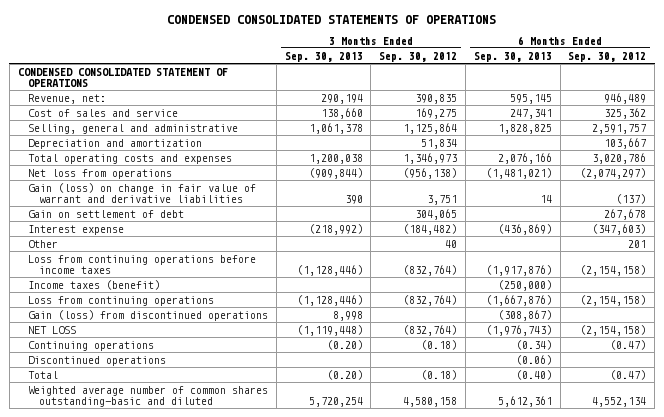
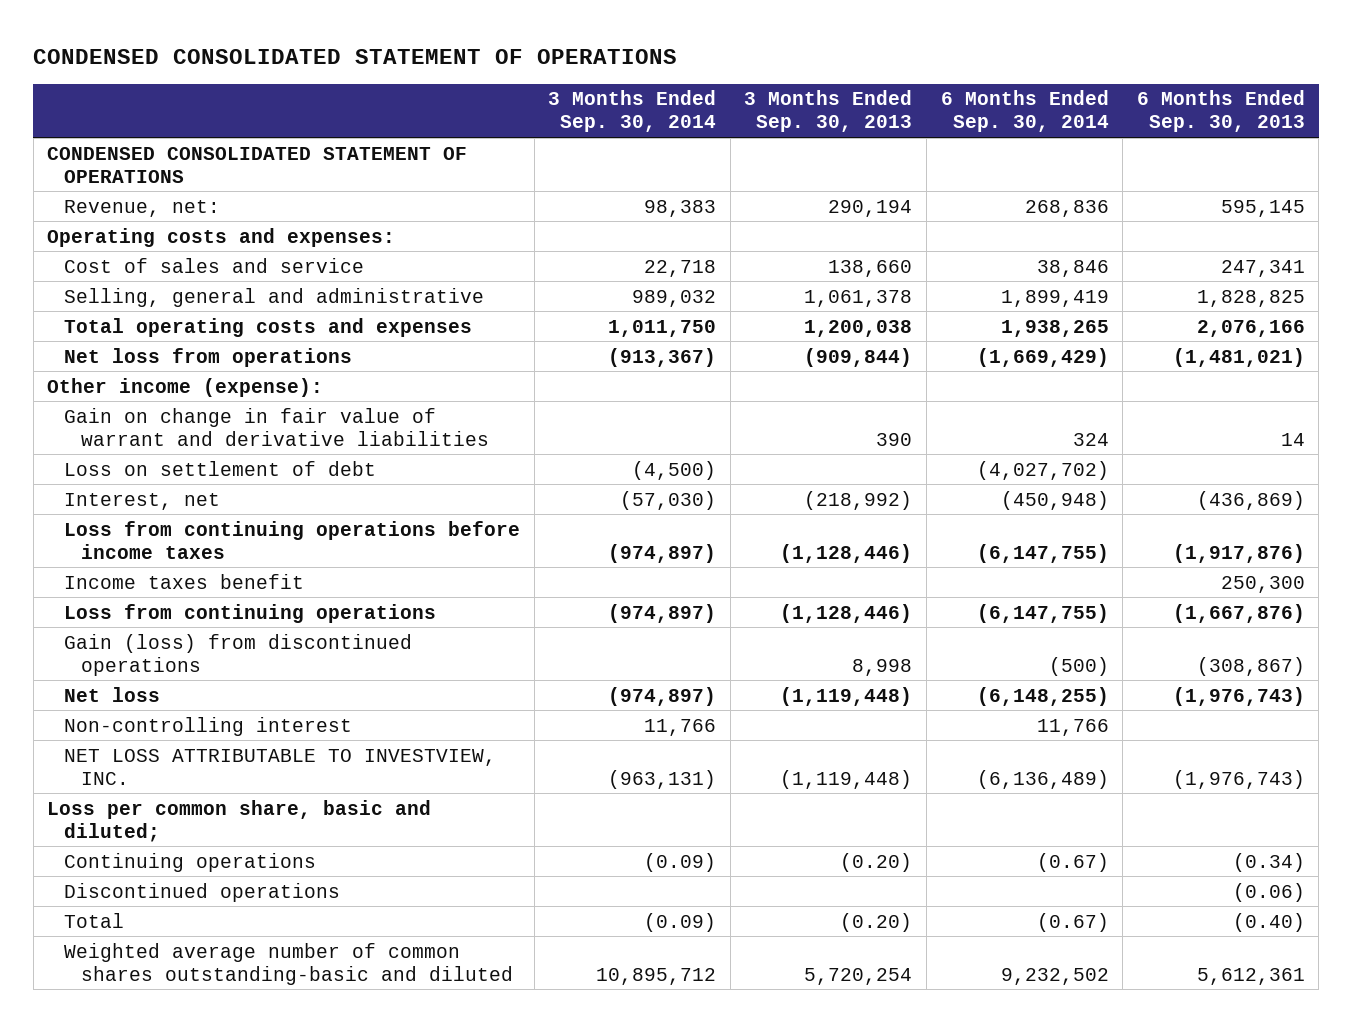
- CONDENSED CONSOLIDATED STATEMENTS OF OPERATIONS
+ CONDENSED CONSOLIDATED STATEMENT OF OPERATIONS
- | 3 Months Ended Sep. 30, 2013 | 3 Months Ended Sep. 30, 2012 | 6 Months Ended Sep. 30, 2013 | 6 Months Ended Sep. 30, 2012
+ | 3 Months Ended Sep. 30, 2014 | 3 Months Ended Sep. 30, 2013 | 6 Months Ended Sep. 30, 2014 | 6 Months Ended Sep. 30, 2013
+ Operating costs and expenses:
- Depreciation and amortization | | 51,834 | | 103,667
- Gain (loss) on change in fair value of warrant and derivative liabilities | 390 | 3,751 | 14 | (137)
- Gain on settlement of debt | | 304,065 | | 267,678
- Interest expense | (218,992) | (184,482) | (436,869) | (347,603)
- Other | | 40 | | 201
+ Other income (expense):
+ Gain on change in fair value of warrant and derivative liabilities | | 390 | 324 | 14
+ Loss on settlement of debt | (4,500) | | (4,027,702) |
+ Interest, net | (57,030) | (218,992) | (450,948) | (436,869)
- Income taxes (benefit) | | | (250,000) |
+ Income taxes benefit | | | | 250,300
- NET LOSS | (1,119,448) | (832,764) | (1,976,743) | (2,154,158)
+ Net loss | (974,897) | (1,119,448) | (6,148,255) | (1,976,743)
+ Non-controlling interest | 11,766 | | 11,766 |
+ NET LOSS ATTRIBUTABLE TO INVESTVIEW, INC. | (963,131) | (1,119,448) | (6,136,489) | (1,976,743)
+ Loss per common share, basic and diluted;

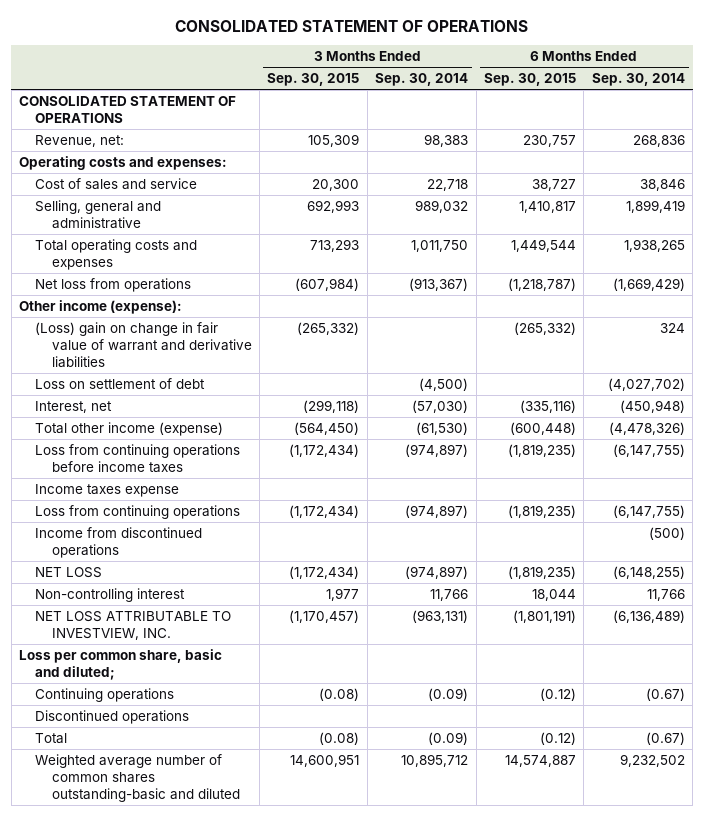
- CONDENSED CONSOLIDATED STATEMENT OF OPERATIONS
+ CONSOLIDATED STATEMENT OF OPERATIONS
- | 3 Months Ended Sep. 30, 2014 | 3 Months Ended Sep. 30, 2013 | 6 Months Ended Sep. 30, 2014 | 6 Months Ended Sep. 30, 2013
+ | 3 Months Ended Sep. 30, 2015 | 3 Months Ended Sep. 30, 2014 | 6 Months Ended Sep. 30, 2015 | 6 Months Ended Sep. 30, 2014
- CONDENSED CONSOLIDATED STATEMENT OF OPERATIONS
+ CONSOLIDATED STATEMENT OF OPERATIONS
- Gain on change in fair value of warrant and derivative liabilities | | 390 | 324 | 14
+ (Loss) gain on change in fair value of warrant and derivative liabilities | (265,332) | | (265,332) | 324
+ Total other income (expense) | (564,450) | (61,530) | (600,448) | (4,478,326)
- Income taxes benefit | | | | 250,300
+ Income taxes expense
- Gain (loss) from discontinued operations | | 8,998 | (500) | (308,867)
- Net loss | (974,897) | (1,119,448) | (6,148,255) | (1,976,743)
+ Income from discontinued operations | | | | (500)
+ NET LOSS | (1,172,434) | (974,897) | (1,819,235) | (6,148,255)

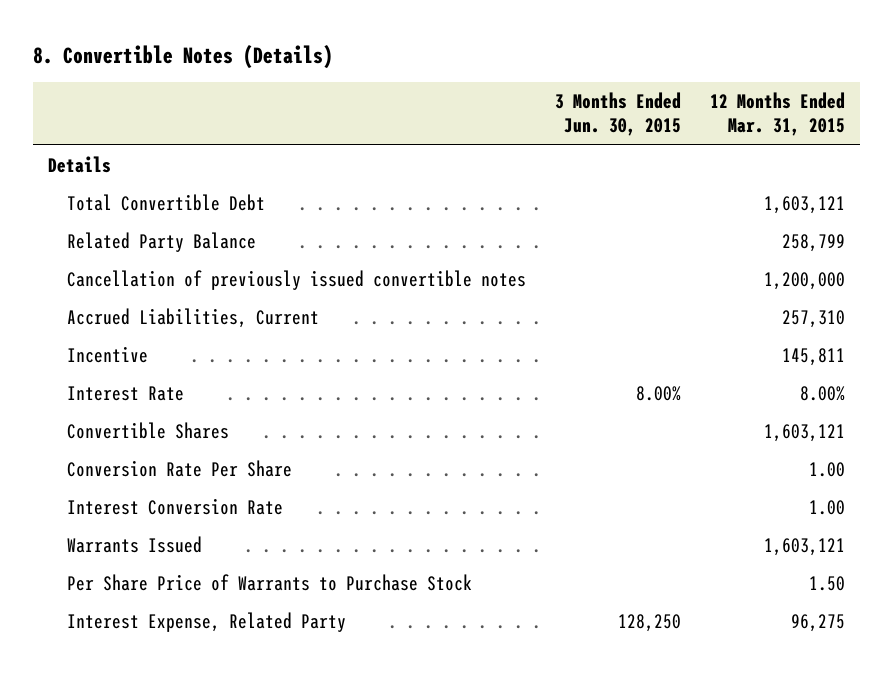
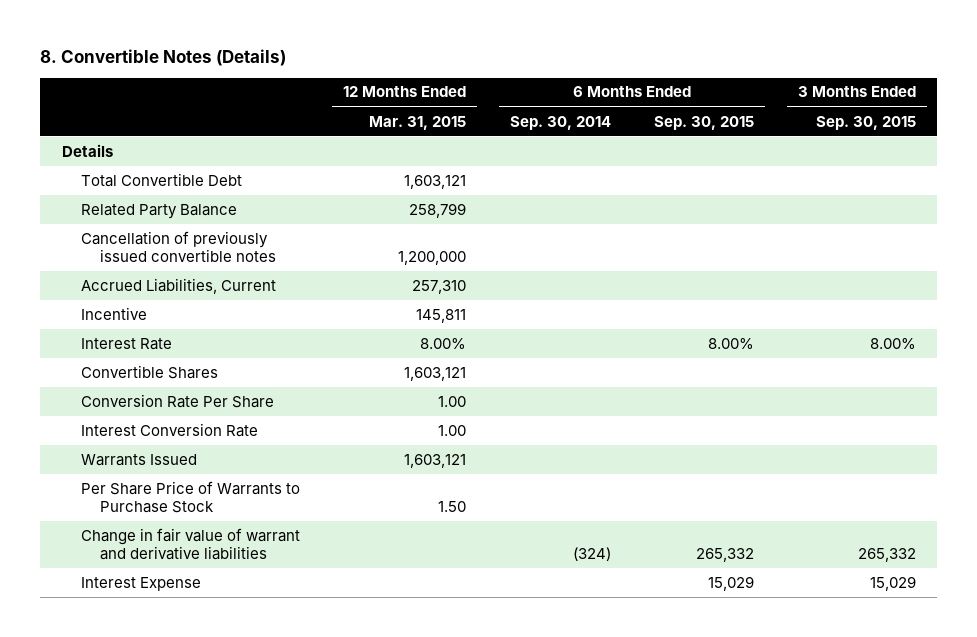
- | 3 Months Ended Jun. 30, 2015 | 12 Months Ended Mar. 31, 2015
+ | 12 Months Ended Mar. 31, 2015 | 6 Months Ended Sep. 30, 2014 | 6 Months Ended Sep. 30, 2015 | 3 Months Ended Sep. 30, 2015
- Interest Expense, Related Party | 128,250 | 96,275
+ Change in fair value of warrant and derivative liabilities | | (324) | 265,332 | 265,332
+ Interest Expense | | | 15,029 | 15,029

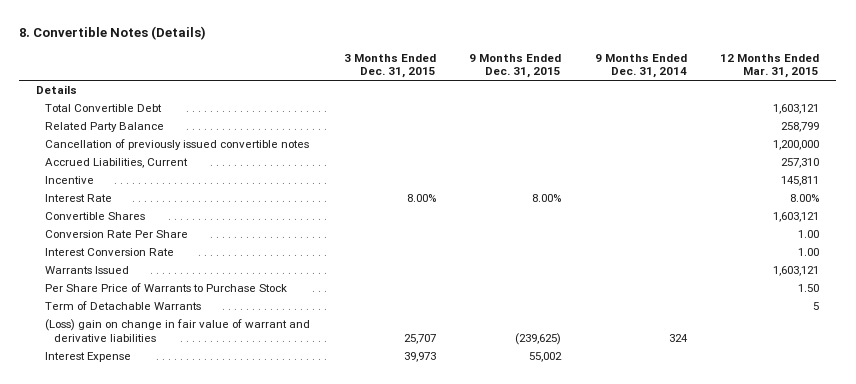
- | 12 Months Ended Mar. 31, 2015 | 6 Months Ended Sep. 30, 2014 | 6 Months Ended Sep. 30, 2015 | 3 Months Ended Sep. 30, 2015
+ | 3 Months Ended Dec. 31, 2015 | 9 Months Ended Dec. 31, 2015 | 9 Months Ended Dec. 31, 2014 | 12 Months Ended Mar. 31, 2015
- Change in fair value of warrant and derivative liabilities | | (324) | 265,332 | 265,332
+ Term of Detachable Warrants | | | | 5
+ (Loss) gain on change in fair value of warrant and derivative liabilities | 25,707 | (239,625) | 324 |

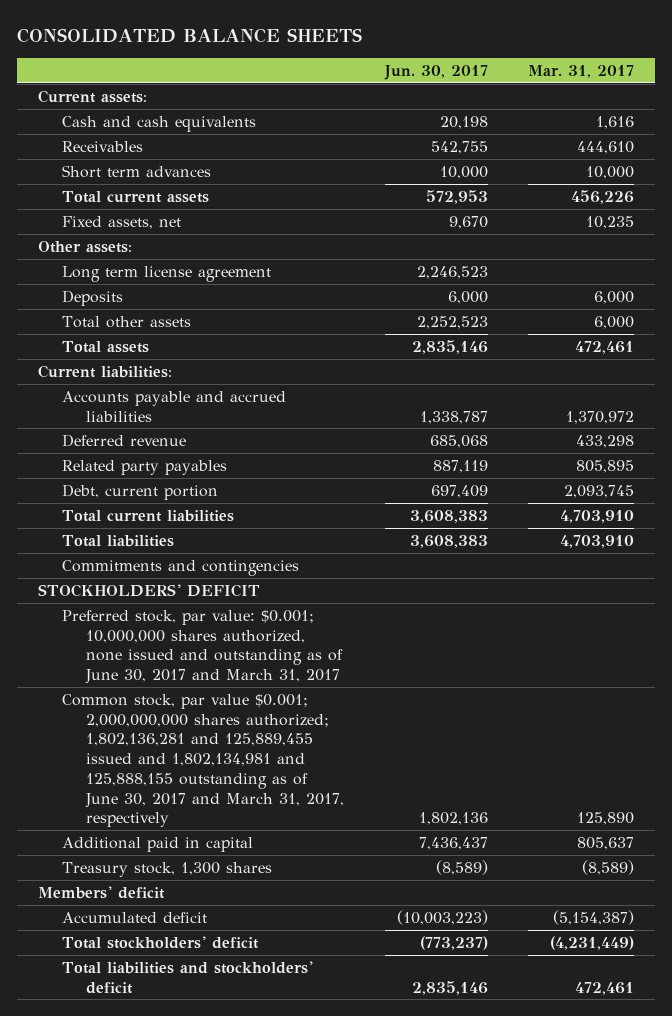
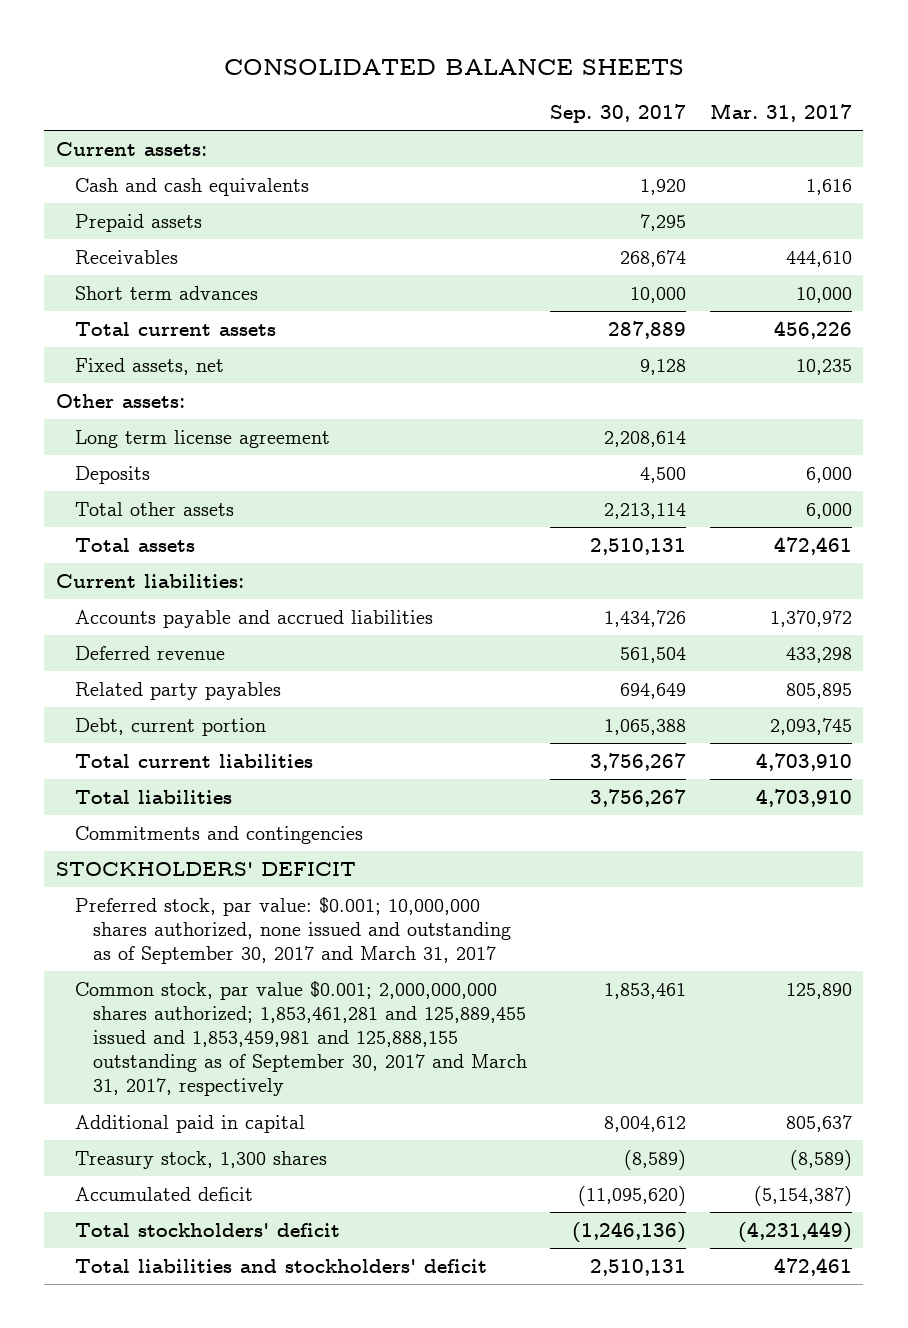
- | Jun. 30, 2017 | Mar. 31, 2017
+ | Sep. 30, 2017 | Mar. 31, 2017
+ Prepaid assets | 7,295 |
- Preferred stock, par value: $0.001; 10,000,000 shares authorized, none issued and outstanding as of June 30, 2017 and March 31, 2017
- Common stock, par value $0.001; 2,000,000,000 shares authorized; 1,802,136,281 and 125,889,455 issued and 1,802,134,981 and 125,888,155 outstanding as of June 30, 2017 and March 31, 2017, respectively | 1,802,136 | 125,890
+ Preferred stock, par value: $0.001; 10,000,000 shares authorized, none issued and outstanding as of September 30, 2017 and March 31, 2017
+ Common stock, par value $0.001; 2,000,000,000 shares authorized; 1,853,461,281 and 125,889,455 issued and 1,853,459,981 and 125,888,155 outstanding as of September 30, 2017 and March 31, 2017, respectively | 1,853,461 | 125,890
- Members' deficit

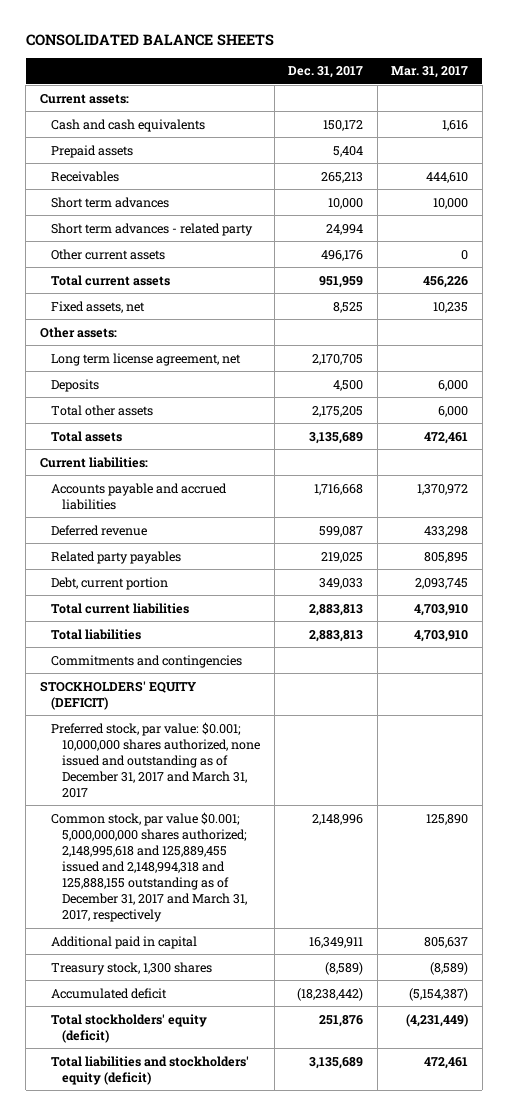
- | Sep. 30, 2017 | Mar. 31, 2017
+ | Dec. 31, 2017 | Mar. 31, 2017
+ Short term advances - related party | 24,994 |
+ Other current assets | 496,176 | 0
- Long term license agreement | 2,208,614 |
+ Long term license agreement, net | 2,170,705 |
- STOCKHOLDERS' DEFICIT
- Preferred stock, par value: $0.001; 10,000,000 shares authorized, none issued and outstanding as of September 30, 2017 and March 31, 2017
- Common stock, par value $0.001; 2,000,000,000 shares authorized; 1,853,461,281 and 125,889,455 issued and 1,853,459,981 and 125,888,155 outstanding as of September 30, 2017 and March 31, 2017, respectively | 1,853,461 | 125,890
+ STOCKHOLDERS' EQUITY (DEFICIT)
+ Preferred stock, par value: $0.001; 10,000,000 shares authorized, none issued and outstanding as of December 31, 2017 and March 31, 2017
+ Common stock, par value $0.001; 5,000,000,000 shares authorized; 2,148,995,618 and 125,889,455 issued and 2,148,994,318 and 125,888,155 outstanding as of December 31, 2017 and March 31, 2017, respectively | 2,148,996 | 125,890
- Total stockholders' deficit | (1,246,136) | (4,231,449)
- Total liabilities and stockholders' deficit | 2,510,131 | 472,461
+ Total stockholders' equity (deficit) | 251,876 | (4,231,449)
+ Total liabilities and stockholders' equity (deficit) | 3,135,689 | 472,461

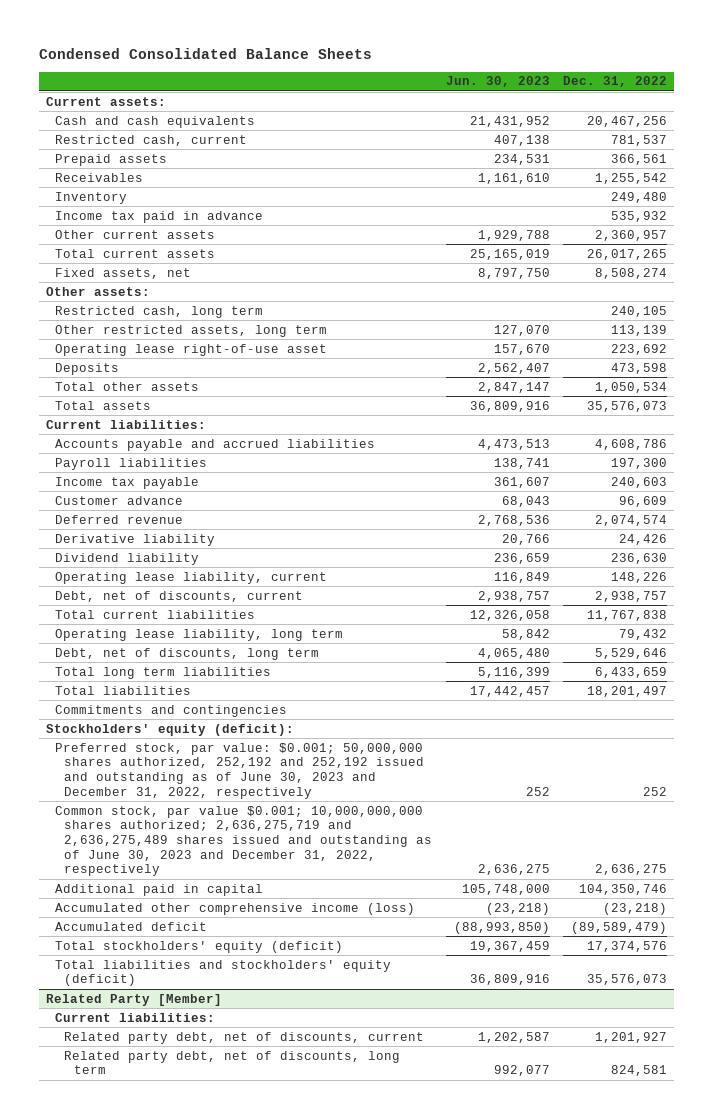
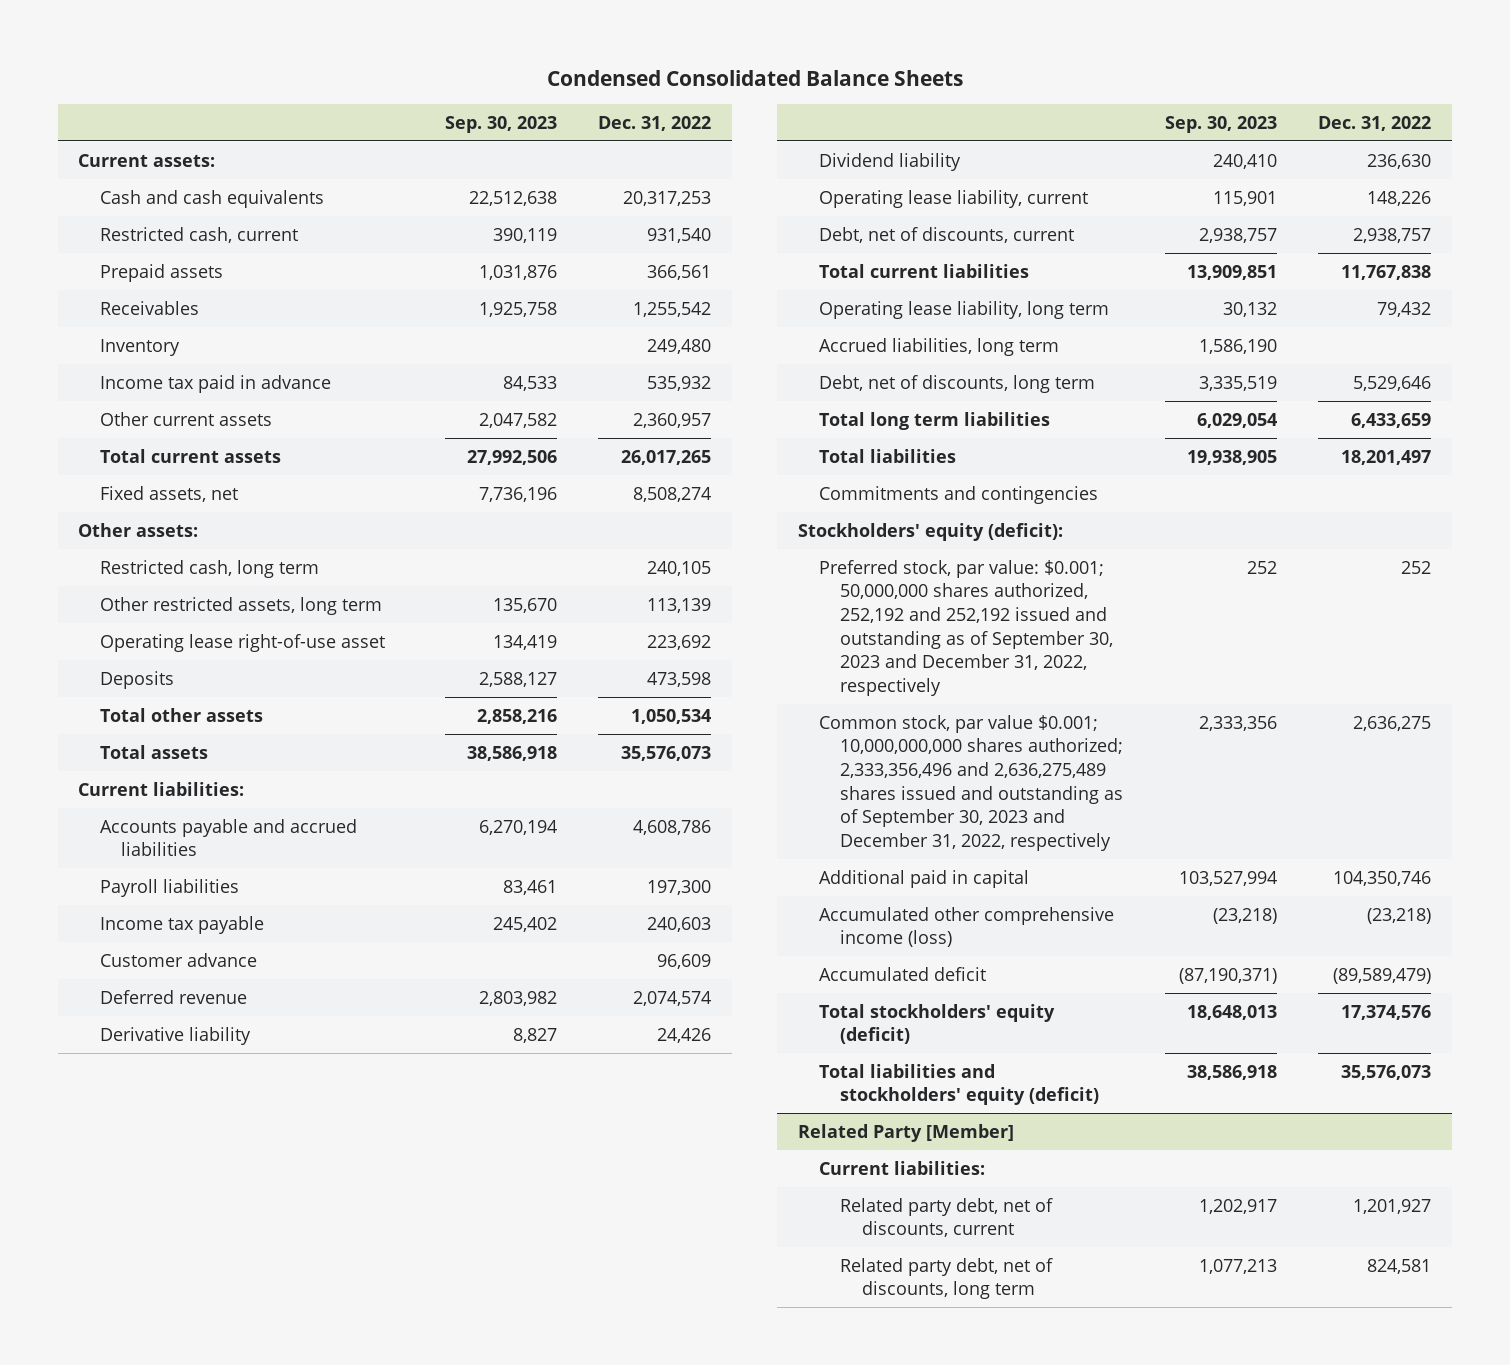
- | Jun. 30, 2023 | Dec. 31, 2022
+ | Sep. 30, 2023 | Dec. 31, 2022
- Cash and cash equivalents | 21,431,952 | 20,467,256
- Restricted cash, current | 407,138 | 781,537
+ Cash and cash equivalents | 22,512,638 | 20,317,253
+ Restricted cash, current | 390,119 | 931,540
+ Accrued liabilities, long term | 1,586,190 |
- Preferred stock, par value: $0.001; 50,000,000 shares authorized, 252,192 and 252,192 issued and outstanding as of June 30, 2023 and December 31, 2022, respectively | 252 | 252
- Common stock, par value $0.001; 10,000,000,000 shares authorized; 2,636,275,719 and 2,636,275,489 shares issued and outstanding as of June 30, 2023 and December 31, 2022, respectively | 2,636,275 | 2,636,275
+ Preferred stock, par value: $0.001; 50,000,000 shares authorized, 252,192 and 252,192 issued and outstanding as of September 30, 2023 and December 31, 2022, respectively | 252 | 252
+ Common stock, par value $0.001; 10,000,000,000 shares authorized; 2,333,356,496 and 2,636,275,489 shares issued and outstanding as of September 30, 2023 and December 31, 2022, respectively | 2,333,356 | 2,636,275

